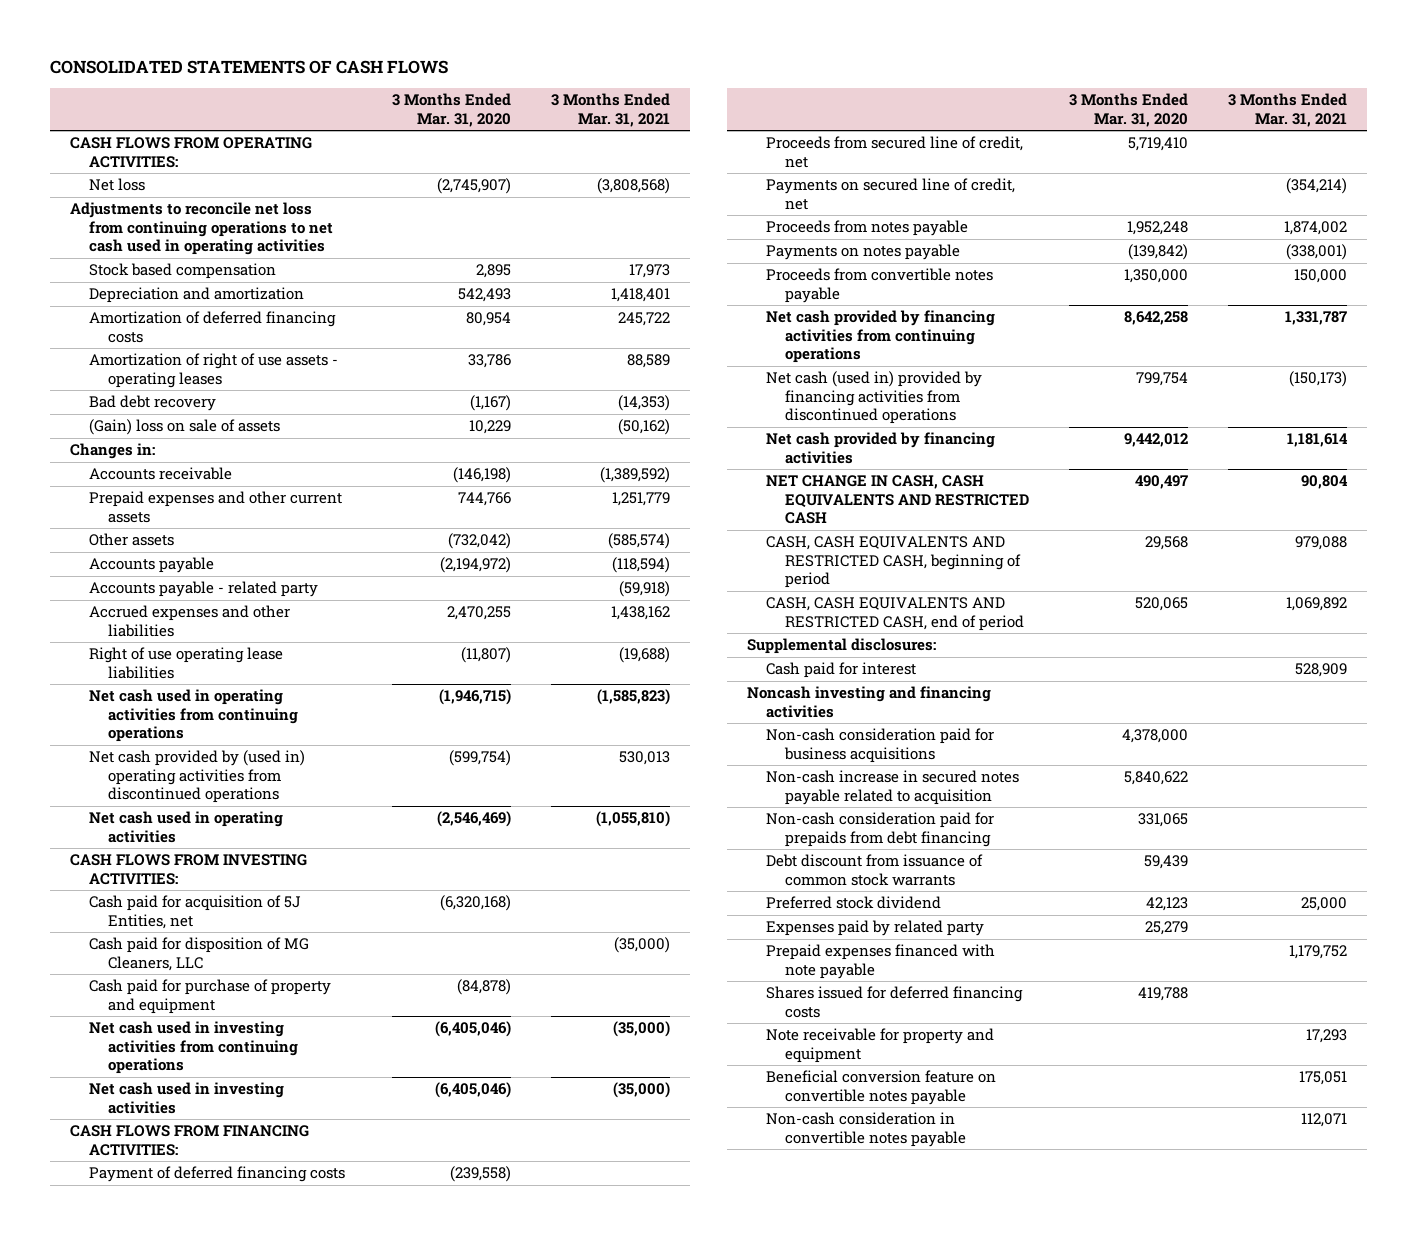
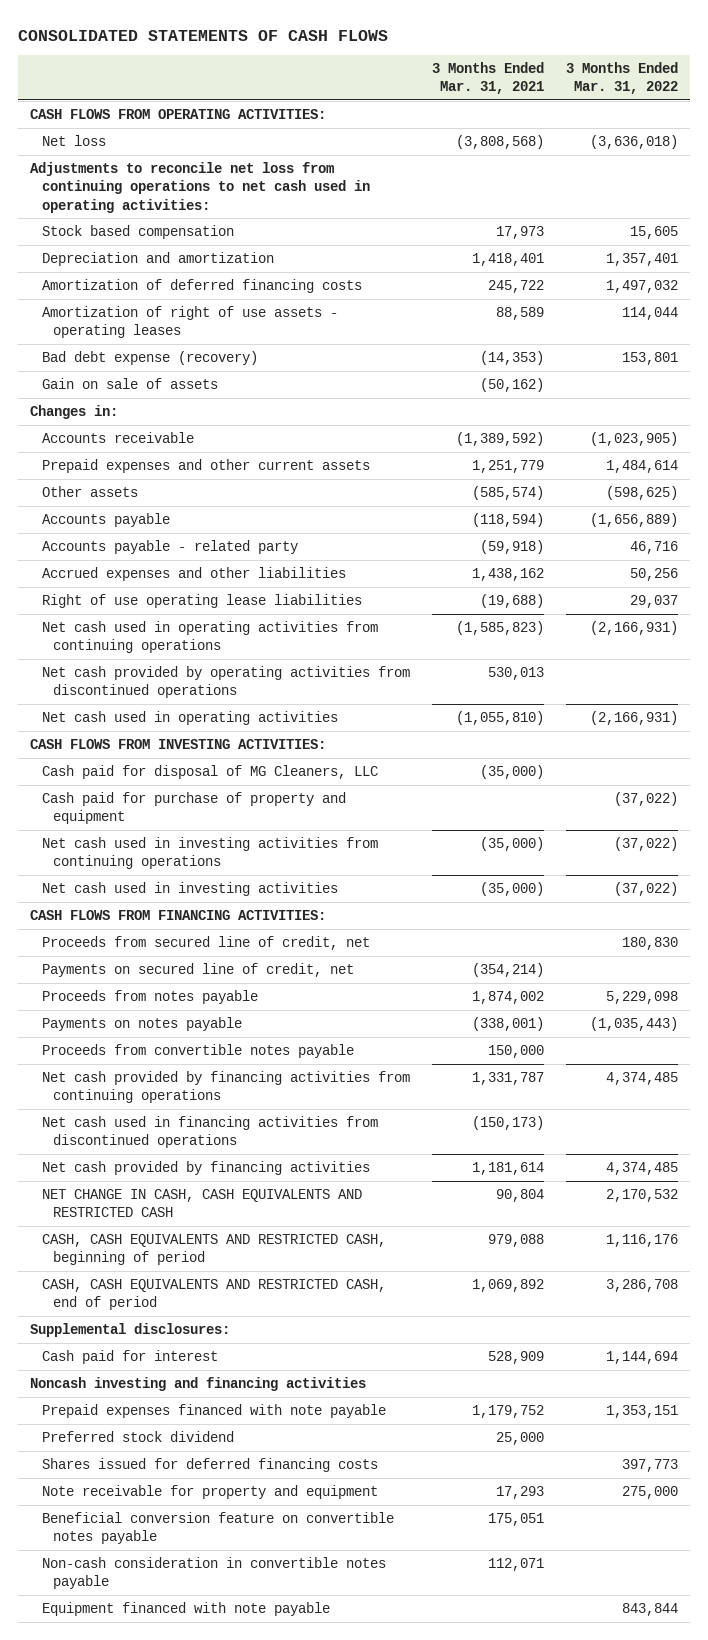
- | 3 Months Ended Mar. 31, 2020 | 3 Months Ended Mar. 31, 2021
+ | 3 Months Ended Mar. 31, 2021 | 3 Months Ended Mar. 31, 2022
- Adjustments to reconcile net loss from continuing operations to net cash used in operating activities
+ Adjustments to reconcile net loss from continuing operations to net cash used in operating activities:
- Bad debt recovery | (1,167) | (14,353)
- (Gain) loss on sale of assets | 10,229 | (50,162)
+ Bad debt expense (recovery) | (14,353) | 153,801
+ Gain on sale of assets | (50,162) |
- Net cash provided by (used in) operating activities from discontinued operations | (599,754) | 530,013
+ Net cash provided by operating activities from discontinued operations | 530,013 |
- Cash paid for acquisition of 5J Entities, net | (6,320,168) |
- Cash paid for disposition of MG Cleaners, LLC | | (35,000)
+ Cash paid for disposal of MG Cleaners, LLC | (35,000) |
- Payment of deferred financing costs | (239,558) |
- Net cash (used in) provided by financing activities from discontinued operations | 799,754 | (150,173)
+ Net cash used in financing activities from discontinued operations | (150,173) |
- Non-cash consideration paid for business acquisitions | 4,378,000 |
- Non-cash increase in secured notes payable related to acquisition | 5,840,622 |
- Non-cash consideration paid for prepaids from debt financing | 331,065 |
- Debt discount from issuance of common stock warrants | 59,439 |
- Expenses paid by related party | 25,279 |
moved down: Preferred stock dividend | 25,000 |
+ Equipment financed with note payable | | 843,844

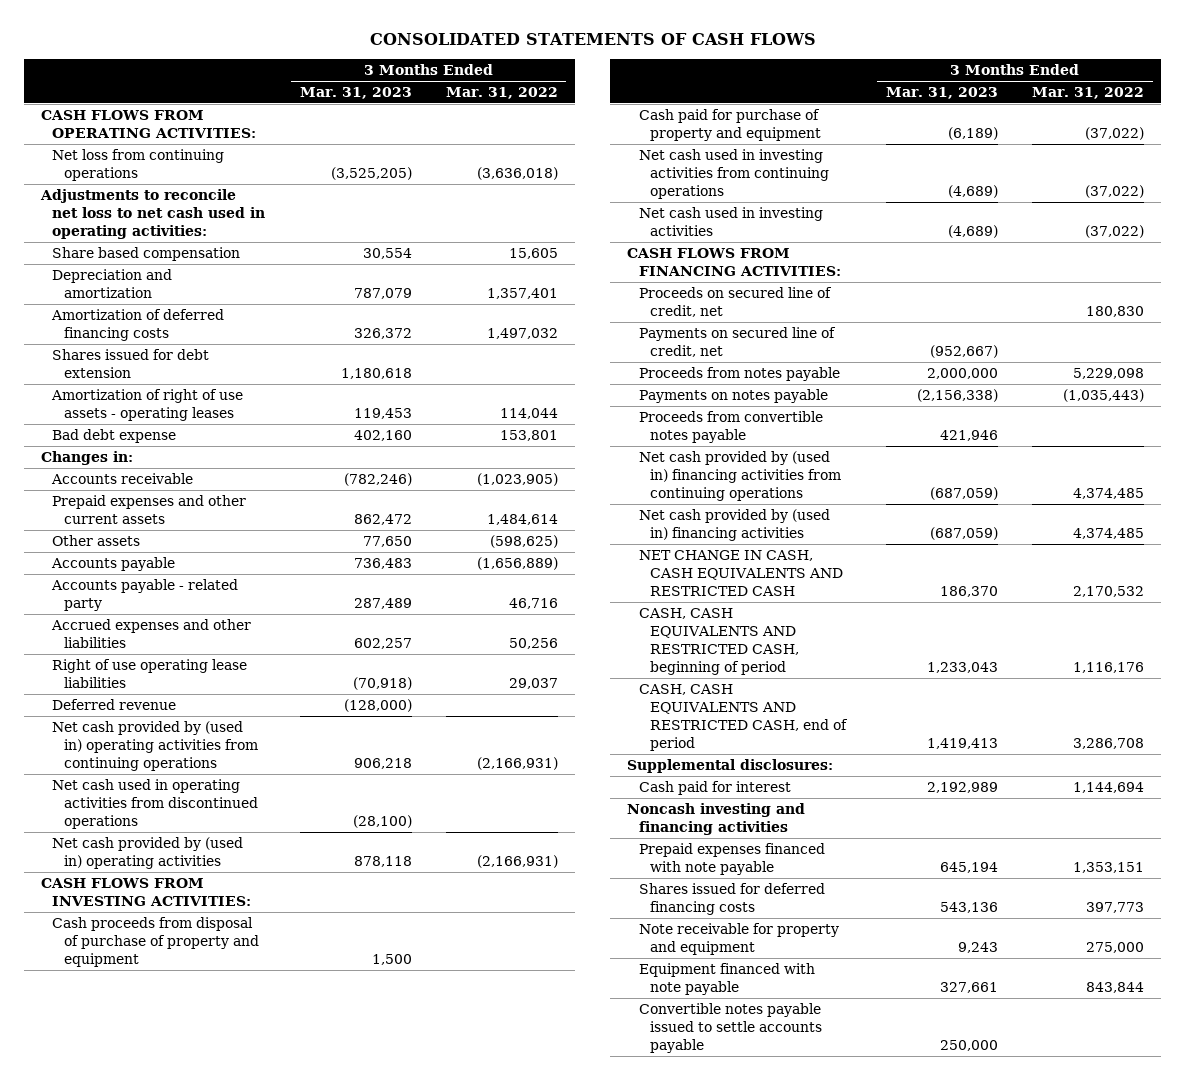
- | 3 Months Ended Mar. 31, 2021 | 3 Months Ended Mar. 31, 2022
+ | 3 Months Ended Mar. 31, 2023 | 3 Months Ended Mar. 31, 2022
- Net loss | (3,808,568) | (3,636,018)
- Adjustments to reconcile net loss from continuing operations to net cash used in operating activities:
- Stock based compensation | 17,973 | 15,605
+ Net loss from continuing operations | (3,525,205) | (3,636,018)
+ Adjustments to reconcile net loss to net cash used in operating activities:
+ Share based compensation | 30,554 | 15,605
+ Shares issued for debt extension | 1,180,618 |
- Bad debt expense (recovery) | (14,353) | 153,801
- Gain on sale of assets | (50,162) |
+ Bad debt expense | 402,160 | 153,801
- Net cash used in operating activities from continuing operations | (1,585,823) | (2,166,931)
- Net cash provided by operating activities from discontinued operations | 530,013 |
- Net cash used in operating activities | (1,055,810) | (2,166,931)
+ Deferred revenue | (128,000) |
+ Net cash provided by (used in) operating activities from continuing operations | 906,218 | (2,166,931)
+ Net cash used in operating activities from discontinued operations | (28,100) |
+ Net cash provided by (used in) operating activities | 878,118 | (2,166,931)
- Cash paid for disposal of MG Cleaners, LLC | (35,000) |
+ Cash proceeds from disposal of purchase of property and equipment | 1,500 |
- Proceeds from secured line of credit, net | | 180,830
+ Proceeds on secured line of credit, net | | 180,830
- Net cash provided by financing activities from continuing operations | 1,331,787 | 4,374,485
- Net cash used in financing activities from discontinued operations | (150,173) |
- Net cash provided by financing activities | 1,181,614 | 4,374,485
+ Net cash provided by (used in) financing activities from continuing operations | (687,059) | 4,374,485
+ Net cash provided by (used in) financing activities | (687,059) | 4,374,485
- Preferred stock dividend | 25,000 |
- Beneficial conversion feature on convertible notes payable | 175,051 |
- Non-cash consideration in convertible notes payable | 112,071 |
+ Convertible notes payable issued to settle accounts payable | 250,000 |

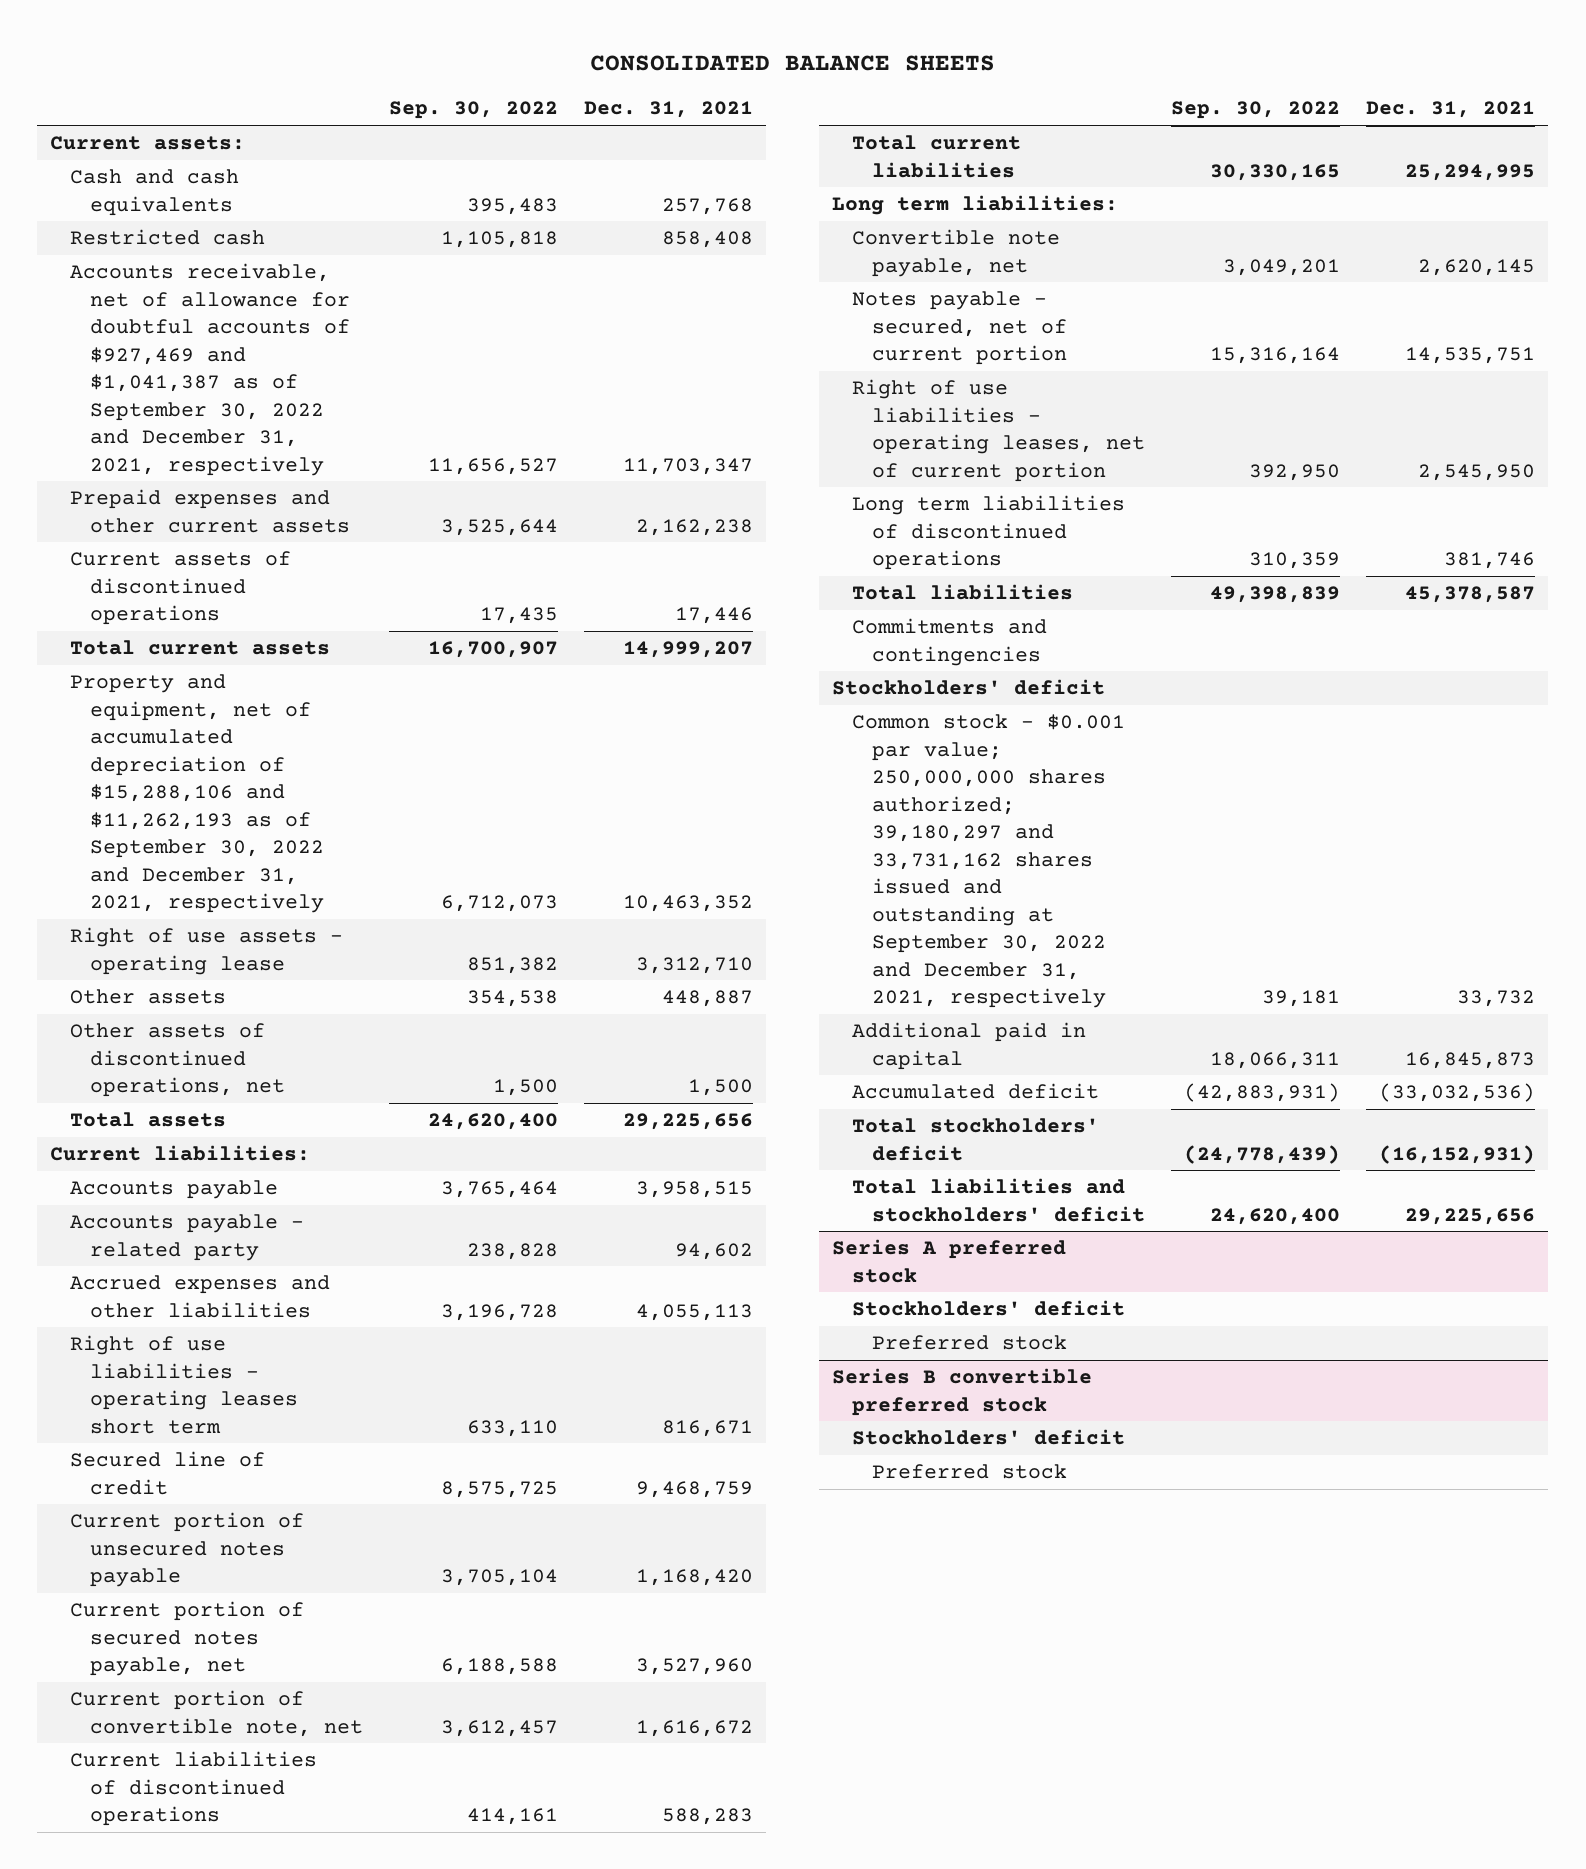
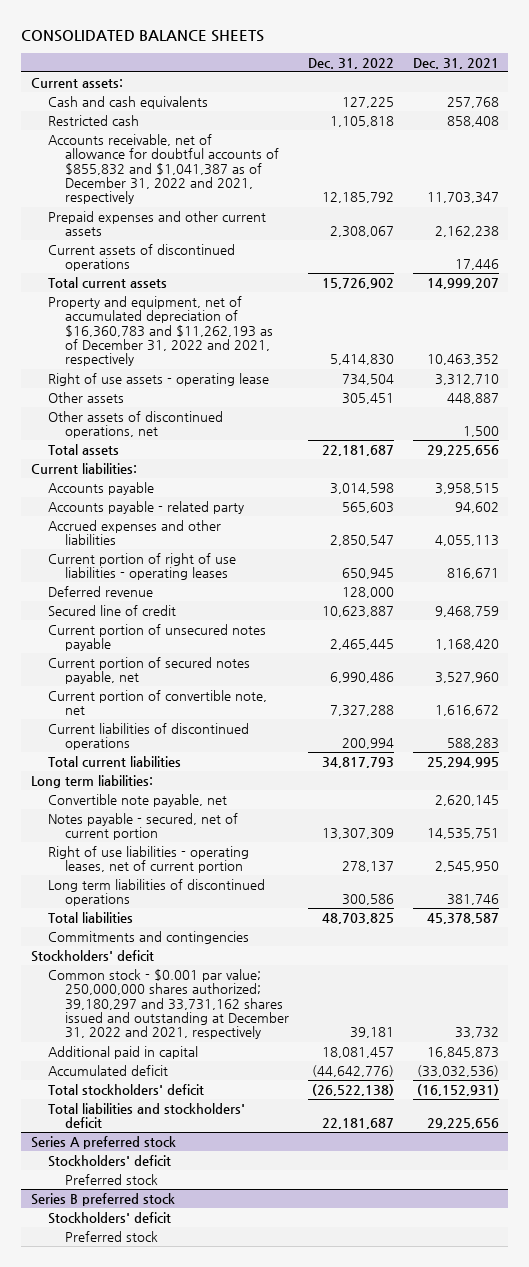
- | Sep. 30, 2022 | Dec. 31, 2021
+ | Dec. 31, 2022 | Dec. 31, 2021
- Accounts receivable, net of allowance for doubtful accounts of $927,469 and $1,041,387 as of September 30, 2022 and December 31, 2021, respectively | 11,656,527 | 11,703,347
+ Accounts receivable, net of allowance for doubtful accounts of $855,832 and $1,041,387 as of December 31, 2022 and 2021, respectively | 12,185,792 | 11,703,347
- Property and equipment, net of accumulated depreciation of $15,288,106 and $11,262,193 as of September 30, 2022 and December 31, 2021, respectively | 6,712,073 | 10,463,352
+ Property and equipment, net of accumulated depreciation of $16,360,783 and $11,262,193 as of December 31, 2022 and 2021, respectively | 5,414,830 | 10,463,352
- Right of use liabilities - operating leases short term | 633,110 | 816,671
+ Current portion of right of use liabilities - operating leases | 650,945 | 816,671
+ Deferred revenue | 128,000 |
- Common stock - $0.001 par value; 250,000,000 shares authorized; 39,180,297 and 33,731,162 shares issued and outstanding at September 30, 2022 and December 31, 2021, respectively | 39,181 | 33,732
+ Common stock - $0.001 par value; 250,000,000 shares authorized; 39,180,297 and 33,731,162 shares issued and outstanding at December 31, 2022 and 2021, respectively | 39,181 | 33,732
- Series B convertible preferred stock
+ Series B preferred stock

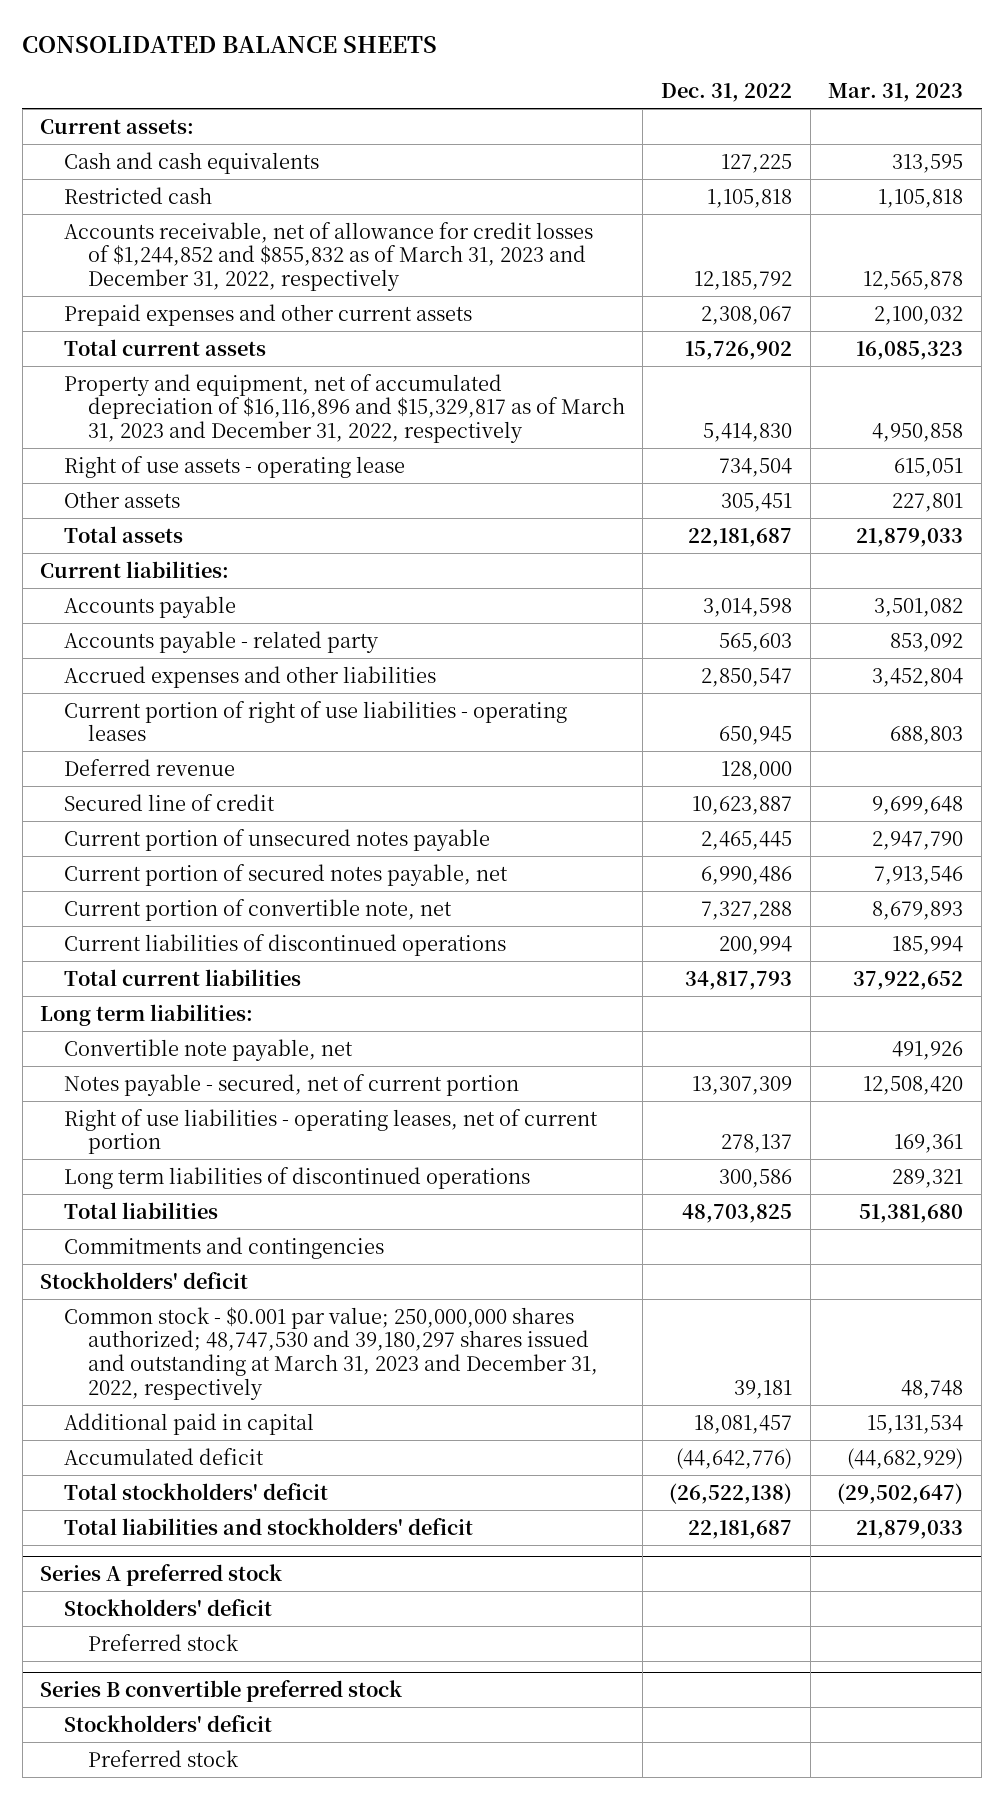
- | Dec. 31, 2022 | Dec. 31, 2021
+ | Dec. 31, 2022 | Mar. 31, 2023
- Accounts receivable, net of allowance for doubtful accounts of $855,832 and $1,041,387 as of December 31, 2022 and 2021, respectively | 12,185,792 | 11,703,347
+ Accounts receivable, net of allowance for credit losses of $1,244,852 and $855,832 as of March 31, 2023 and December 31, 2022, respectively | 12,185,792 | 12,565,878
- Current assets of discontinued operations | | 17,446
- Property and equipment, net of accumulated depreciation of $16,360,783 and $11,262,193 as of December 31, 2022 and 2021, respectively | 5,414,830 | 10,463,352
+ Property and equipment, net of accumulated depreciation of $16,116,896 and $15,329,817 as of March 31, 2023 and December 31, 2022, respectively | 5,414,830 | 4,950,858
- Other assets of discontinued operations, net | | 1,500
- Common stock - $0.001 par value; 250,000,000 shares authorized; 39,180,297 and 33,731,162 shares issued and outstanding at December 31, 2022 and 2021, respectively | 39,181 | 33,732
+ Common stock - $0.001 par value; 250,000,000 shares authorized; 48,747,530 and 39,180,297 shares issued and outstanding at March 31, 2023 and December 31, 2022, respectively | 39,181 | 48,748
- Series B preferred stock
+ Series B convertible preferred stock

